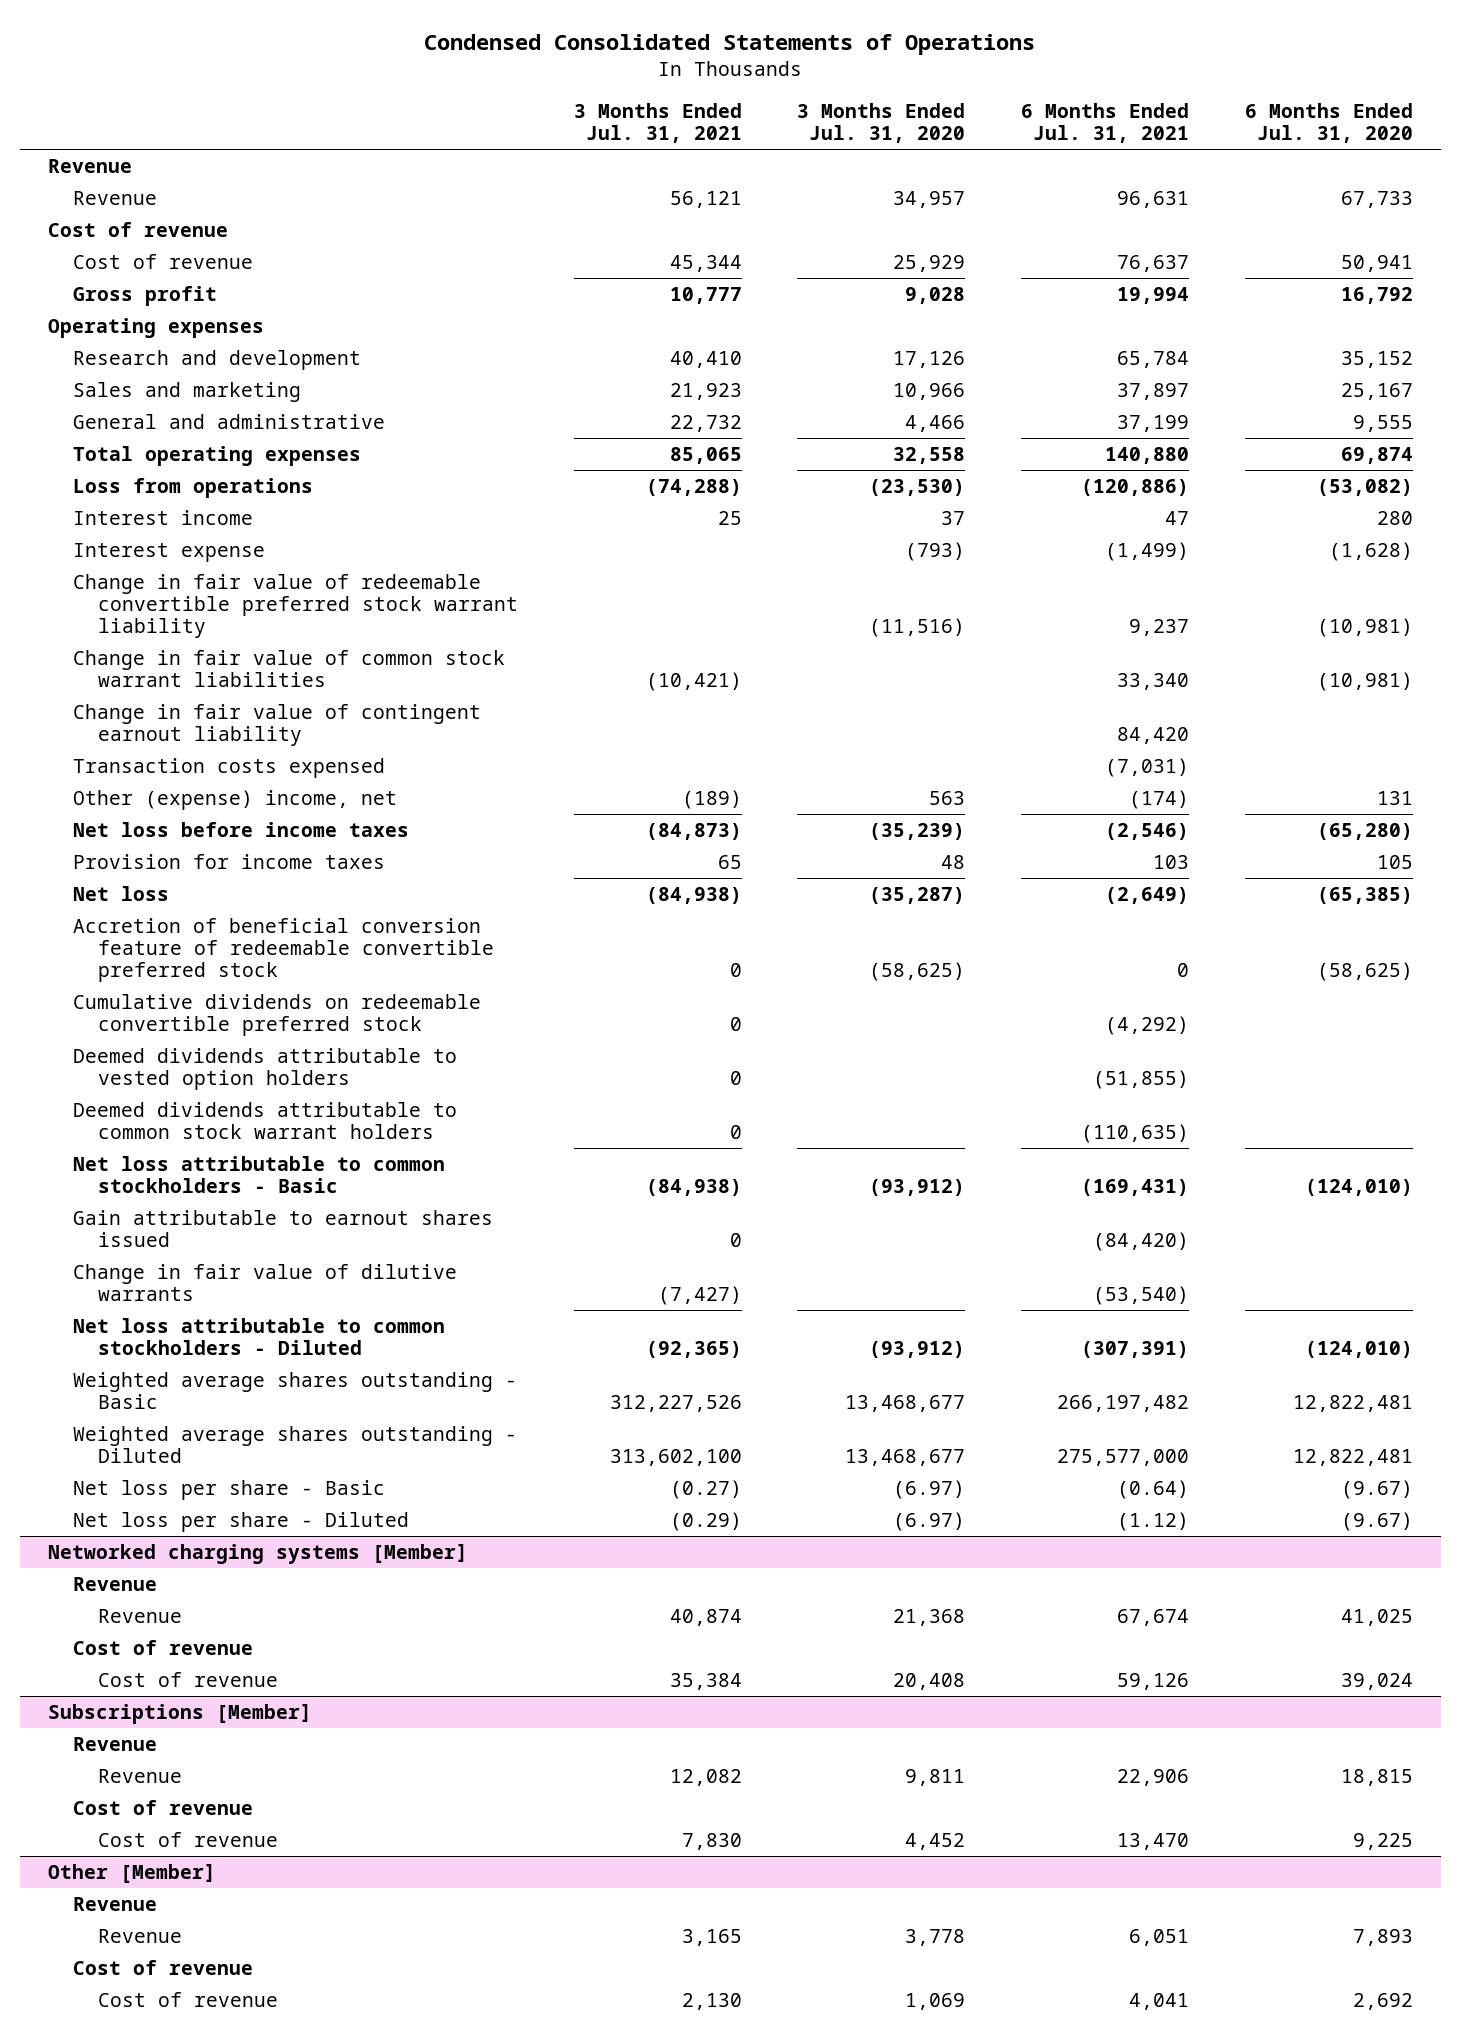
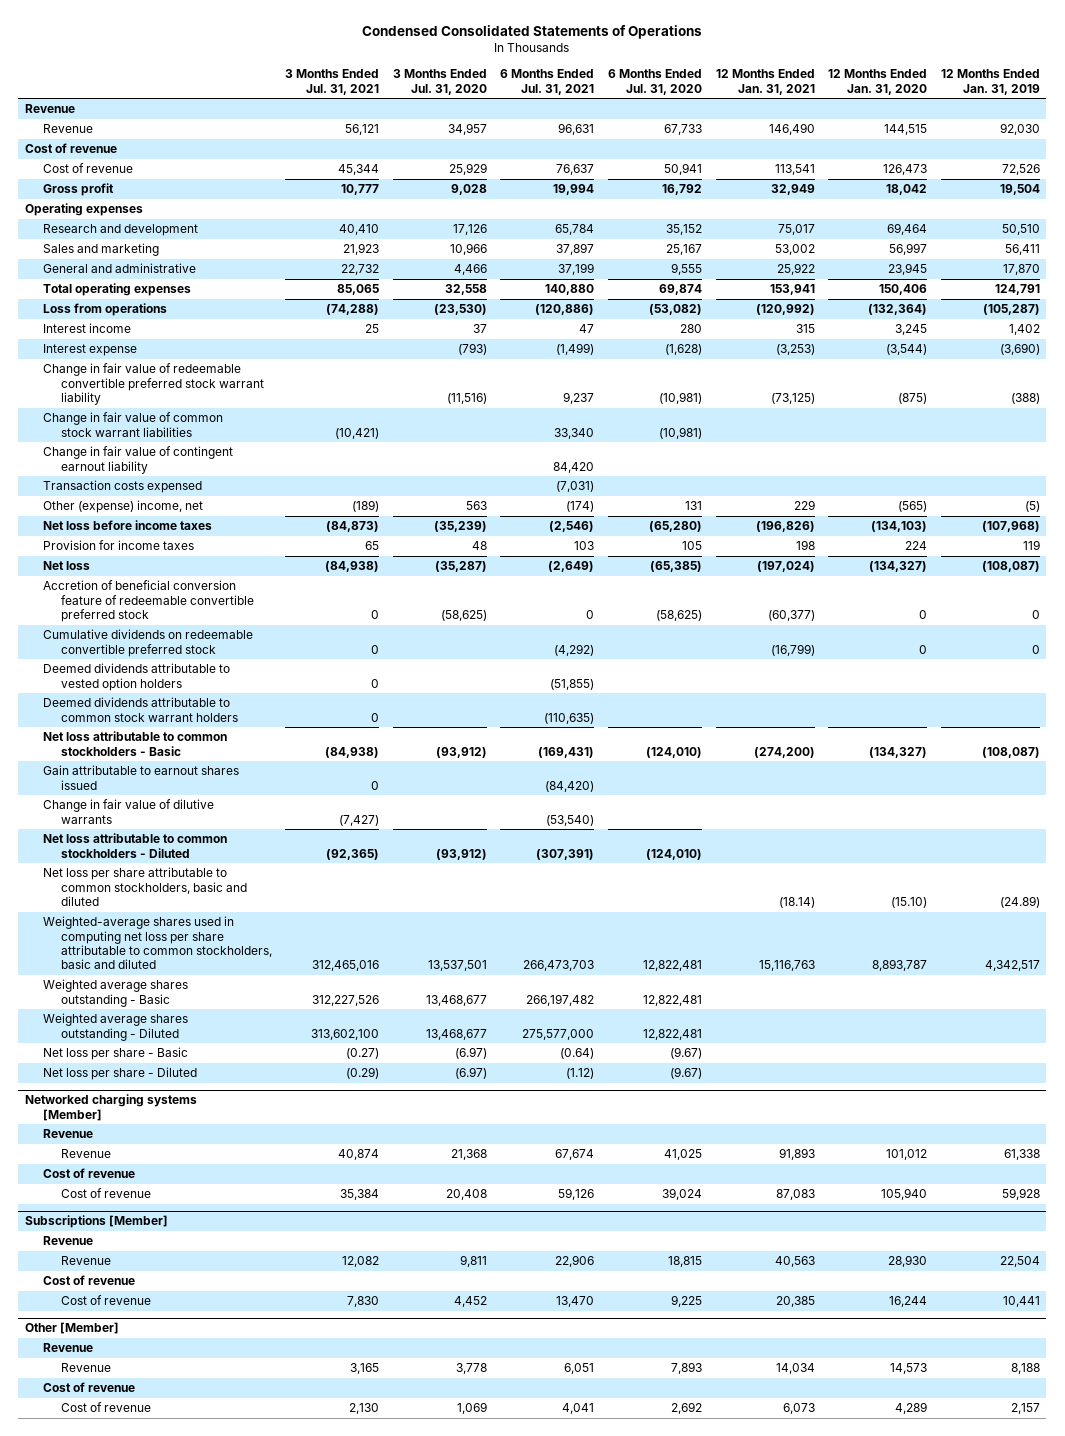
- | 3 Months Ended Jul. 31, 2021 | 3 Months Ended Jul. 31, 2020 | 6 Months Ended Jul. 31, 2021 | 6 Months Ended Jul. 31, 2020
+ | 3 Months Ended Jul. 31, 2021 | 3 Months Ended Jul. 31, 2020 | 6 Months Ended Jul. 31, 2021 | 6 Months Ended Jul. 31, 2020 | 12 Months Ended Jan. 31, 2021 | 12 Months Ended Jan. 31, 2020 | 12 Months Ended Jan. 31, 2019
+ Net loss per share attributable to common stockholders, basic and diluted | | | | | (18.14) | (15.10) | (24.89)
+ Weighted-average shares used in computing net loss per share attributable to common stockholders, basic and diluted | 312,465,016 | 13,537,501 | 266,473,703 | 12,822,481 | 15,116,763 | 8,893,787 | 4,342,517

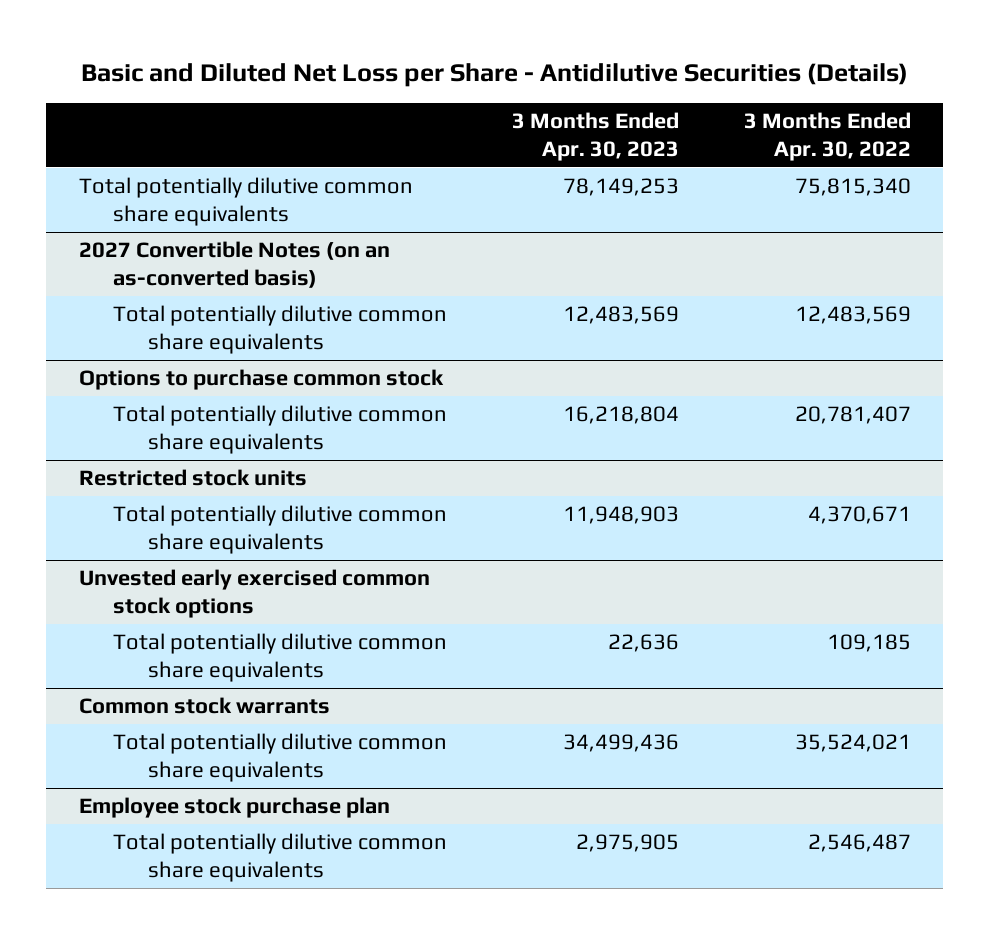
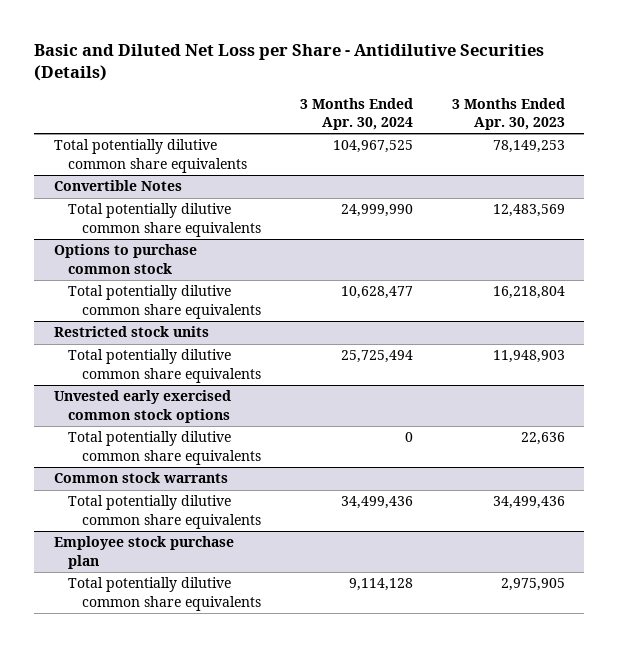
- | 3 Months Ended Apr. 30, 2023 | 3 Months Ended Apr. 30, 2022
+ | 3 Months Ended Apr. 30, 2024 | 3 Months Ended Apr. 30, 2023
- 2027 Convertible Notes (on an as-converted basis)
+ Convertible Notes

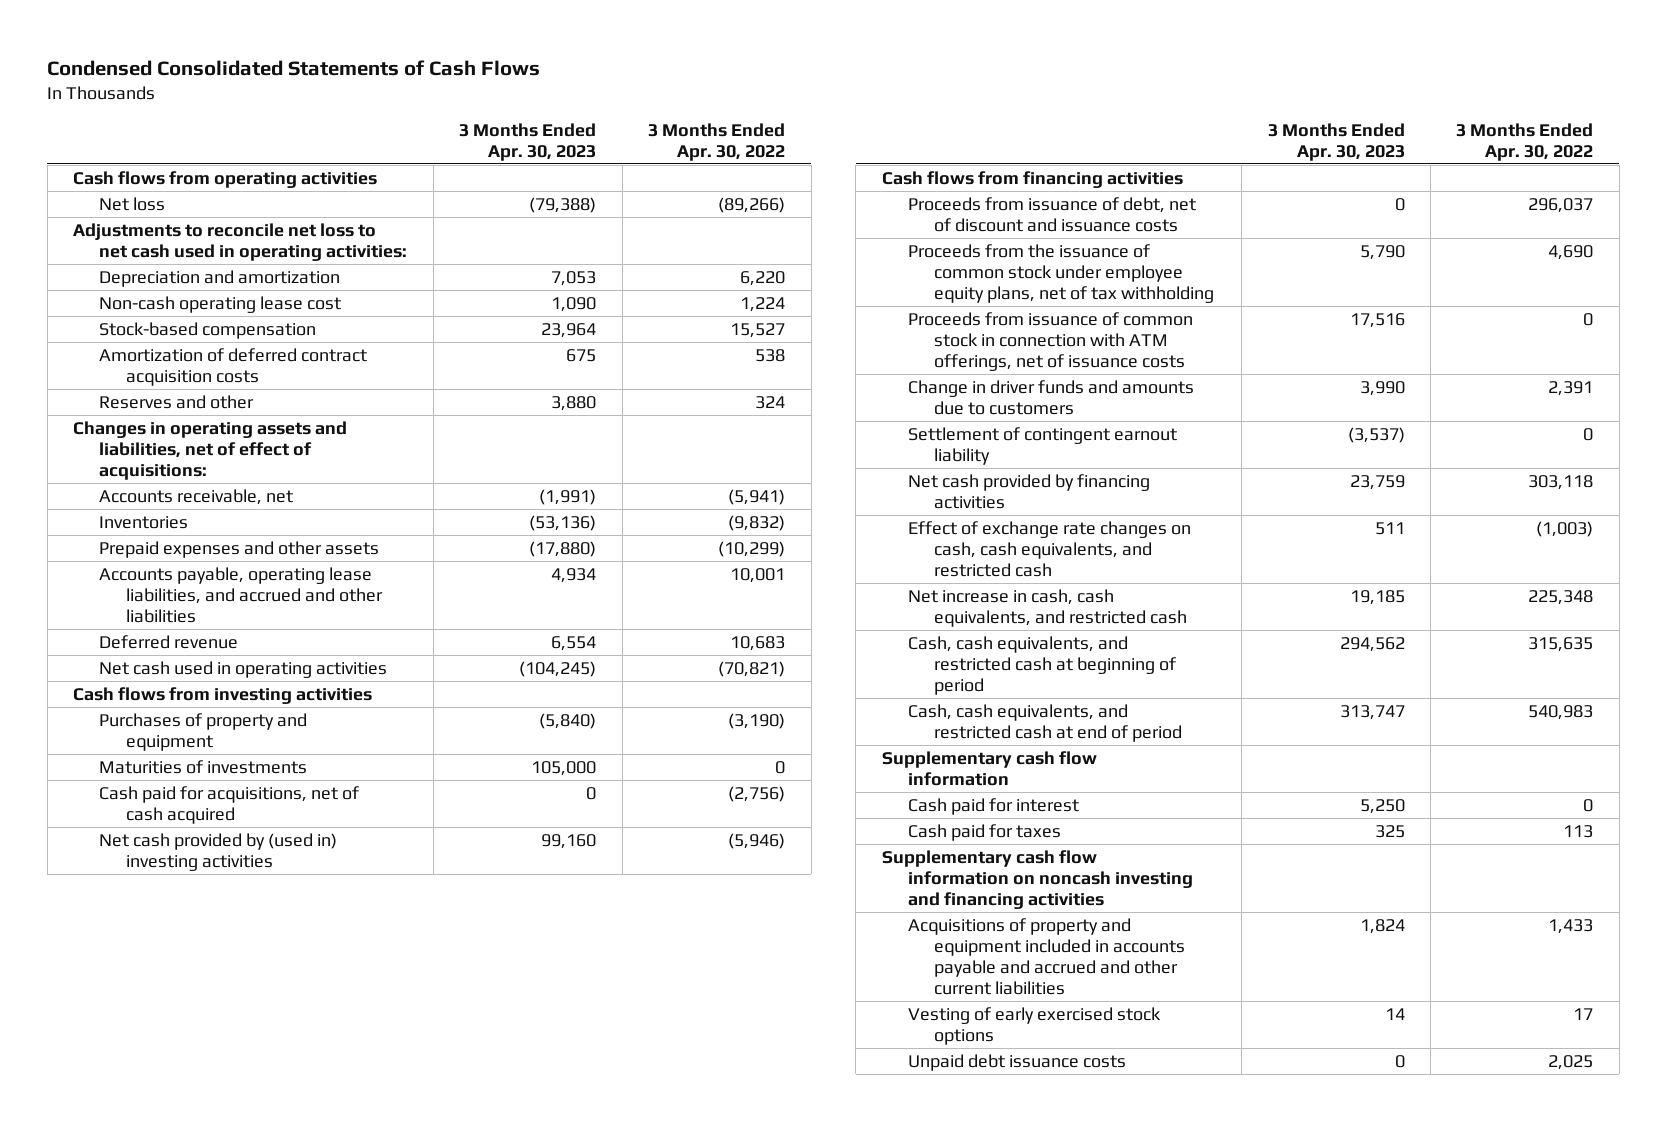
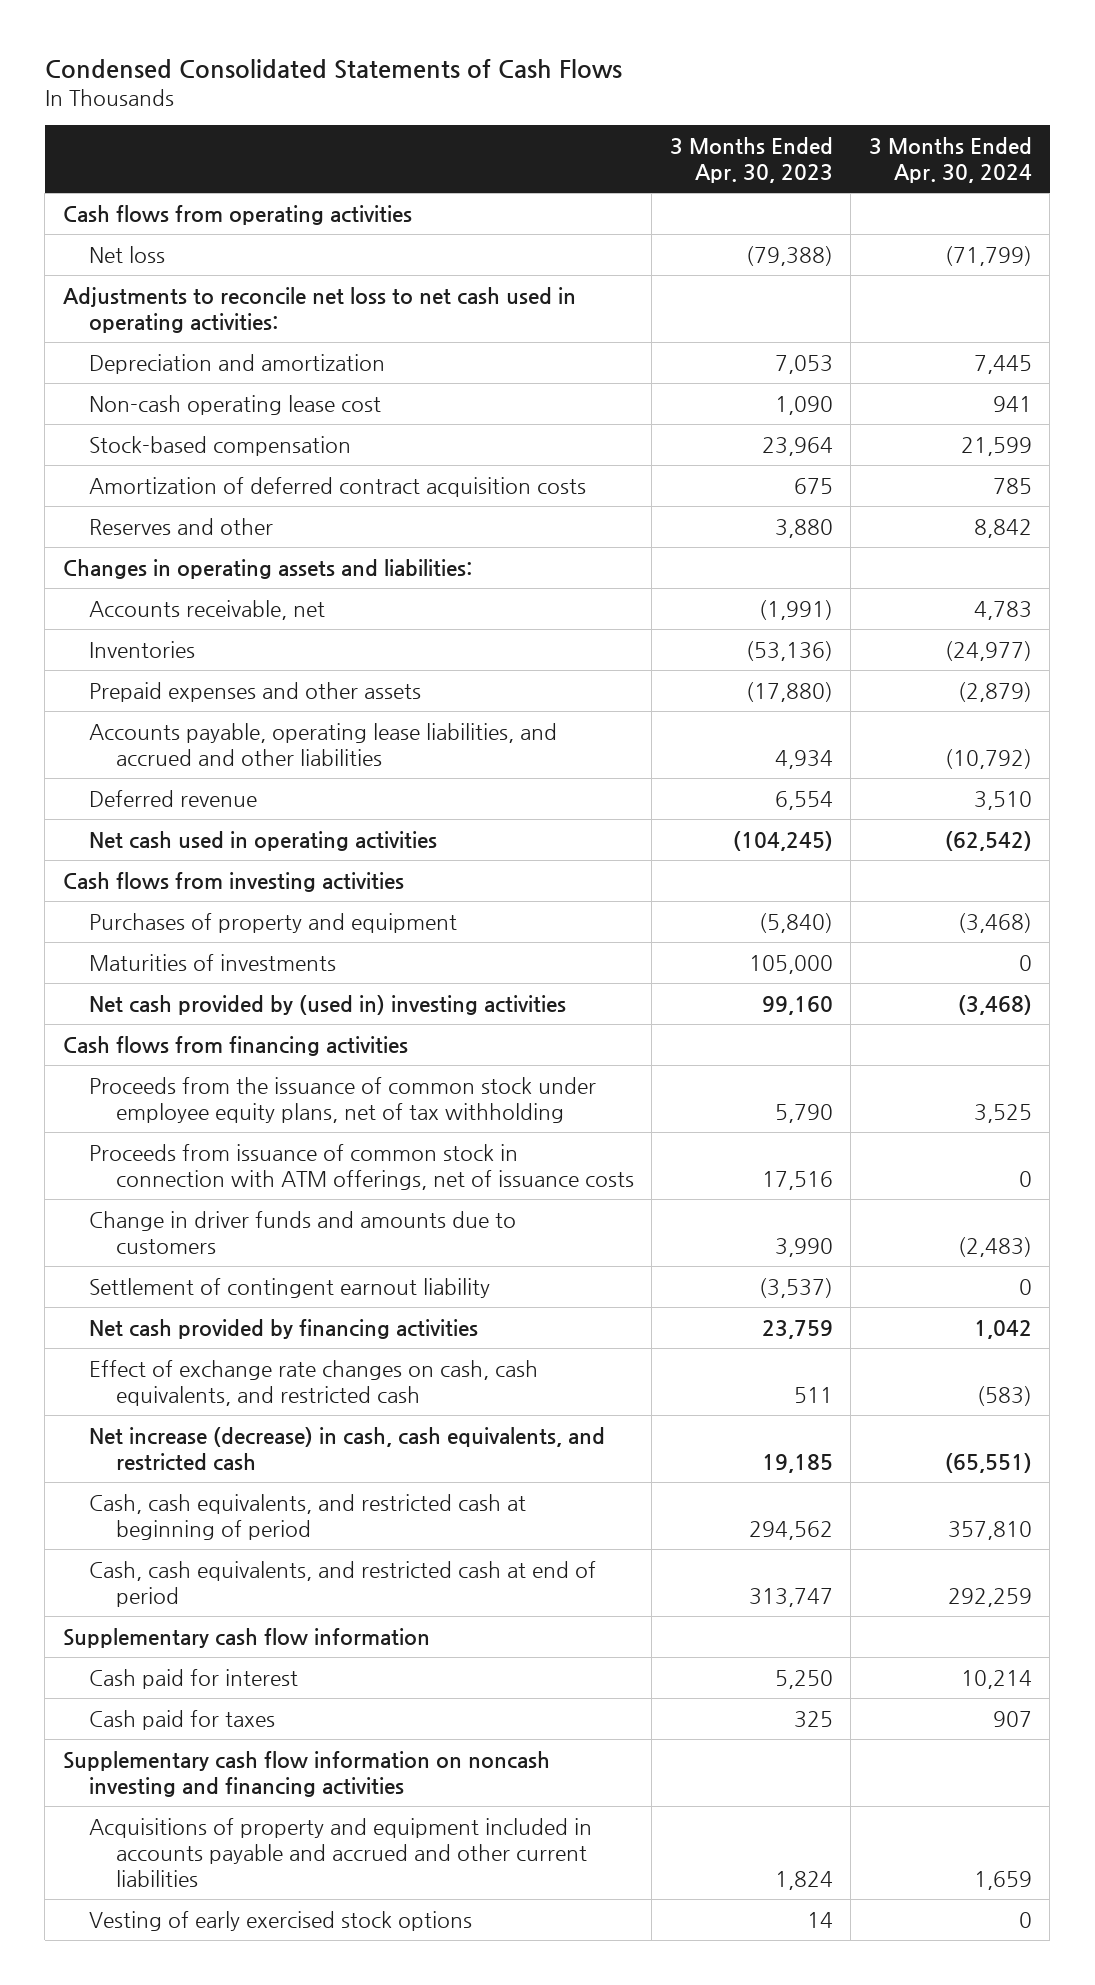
- | 3 Months Ended Apr. 30, 2023 | 3 Months Ended Apr. 30, 2022
+ | 3 Months Ended Apr. 30, 2023 | 3 Months Ended Apr. 30, 2024
- Changes in operating assets and liabilities, net of effect of acquisitions:
+ Changes in operating assets and liabilities:
- Cash paid for acquisitions, net of cash acquired | 0 | (2,756)
- Proceeds from issuance of debt, net of discount and issuance costs | 0 | 296,037
- Net increase in cash, cash equivalents, and restricted cash | 19,185 | 225,348
+ Net increase (decrease) in cash, cash equivalents, and restricted cash | 19,185 | (65,551)
- Unpaid debt issuance costs | 0 | 2,025

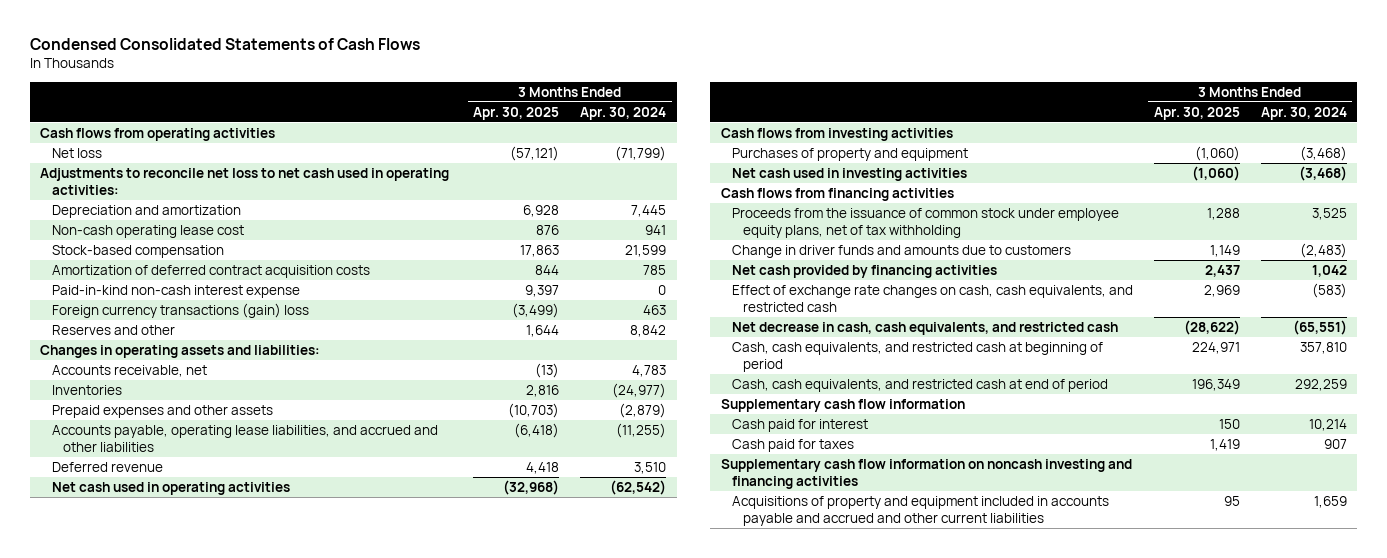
- | 3 Months Ended Apr. 30, 2023 | 3 Months Ended Apr. 30, 2024
+ | 3 Months Ended Apr. 30, 2025 | 3 Months Ended Apr. 30, 2024
+ Paid-in-kind non-cash interest expense | 9,397 | 0
+ Foreign currency transactions (gain) loss | (3,499) | 463
- Accounts payable, operating lease liabilities, and accrued and other liabilities | 4,934 | (10,792)
+ Accounts payable, operating lease liabilities, and accrued and other liabilities | (6,418) | (11,255)
- Maturities of investments | 105,000 | 0
- Net cash provided by (used in) investing activities | 99,160 | (3,468)
+ Net cash used in investing activities | (1,060) | (3,468)
- Proceeds from issuance of common stock in connection with ATM offerings, net of issuance costs | 17,516 | 0
- Settlement of contingent earnout liability | (3,537) | 0
- Net increase (decrease) in cash, cash equivalents, and restricted cash | 19,185 | (65,551)
+ Net decrease in cash, cash equivalents, and restricted cash | (28,622) | (65,551)
- Vesting of early exercised stock options | 14 | 0

